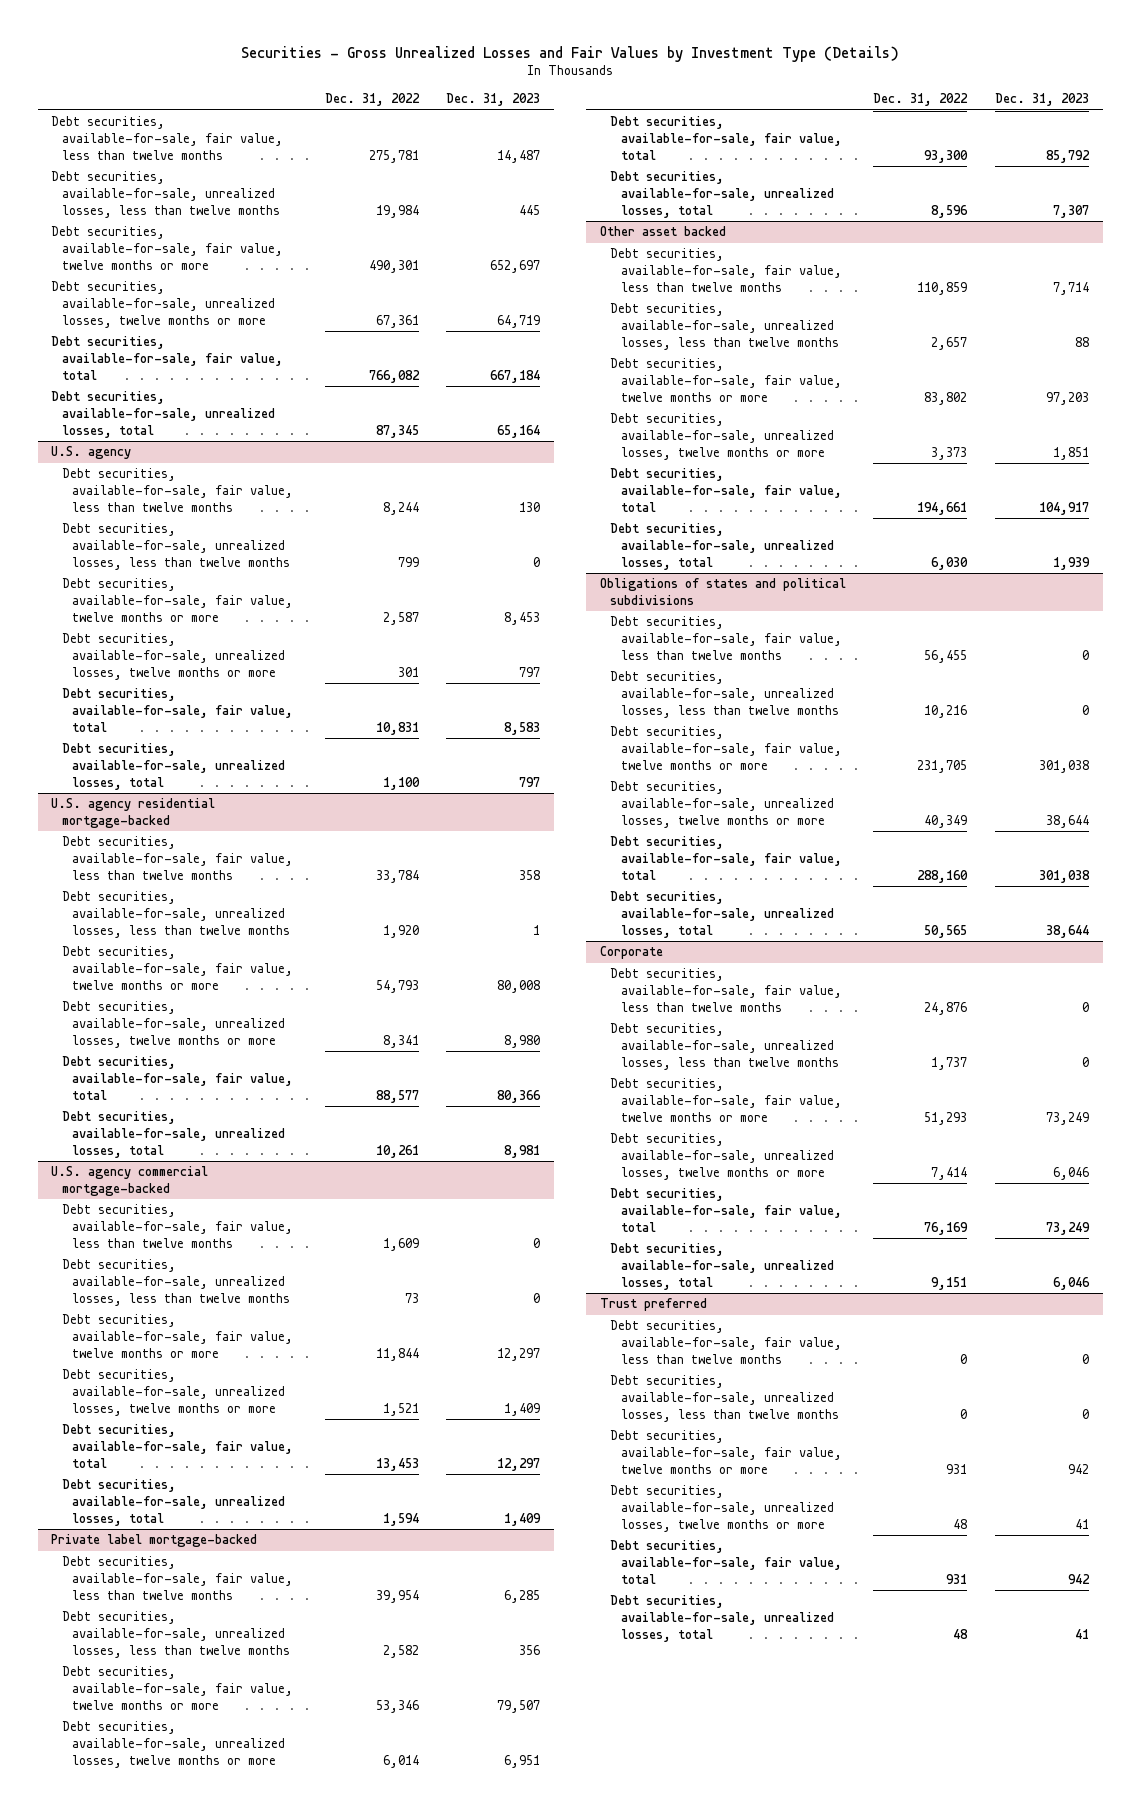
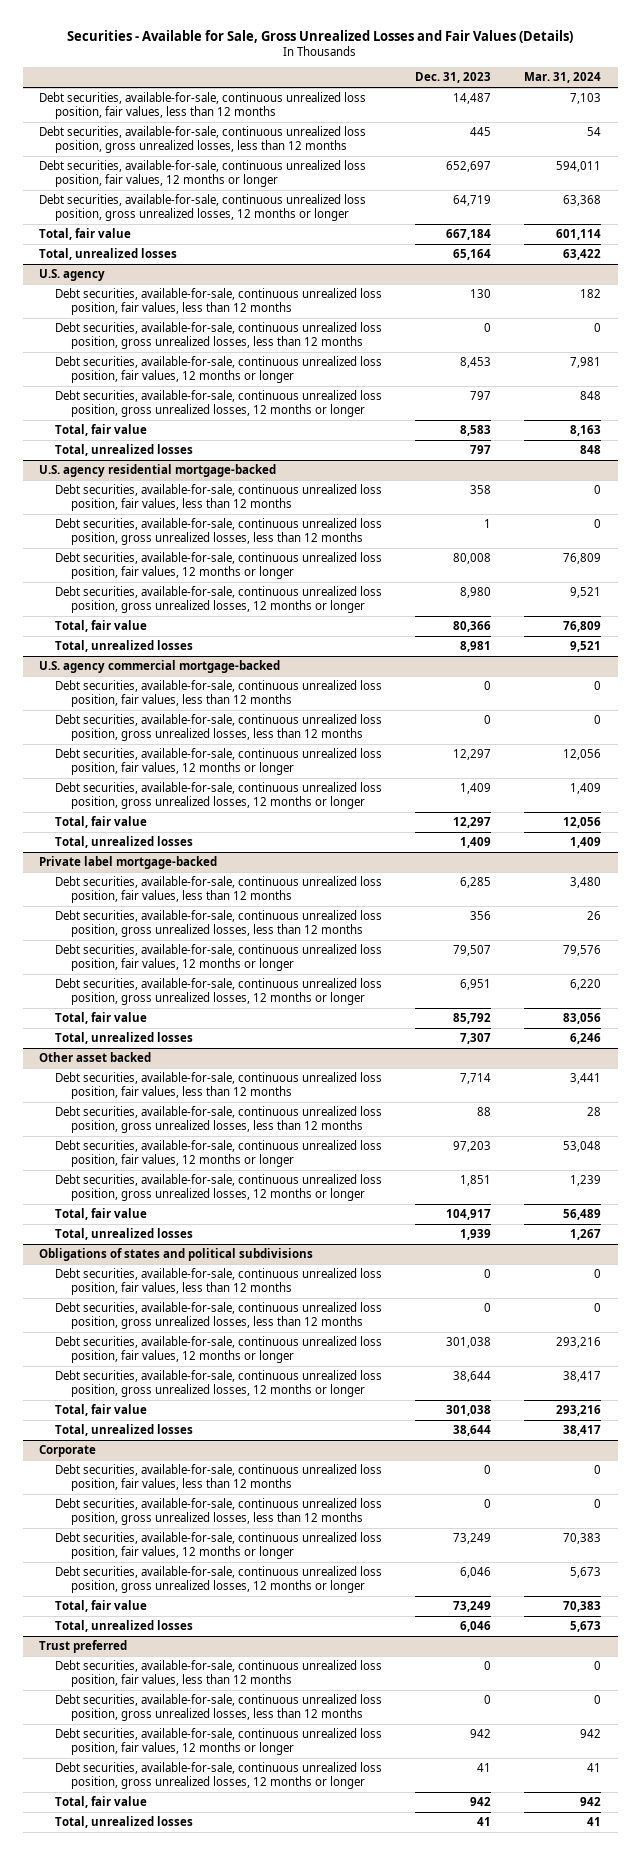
- Securities - Gross Unrealized Losses and Fair Values by Investment Type (Details)
+ Securities - Available for Sale, Gross Unrealized Losses and Fair Values (Details)
- | Dec. 31, 2022 | Dec. 31, 2023
+ | Dec. 31, 2023 | Mar. 31, 2024
- Debt securities, available-for-sale, fair value, less than twelve months | 275,781 | 14,487
- Debt securities, available-for-sale, unrealized losses, less than twelve months | 19,984 | 445
- Debt securities, available-for-sale, fair value, twelve months or more | 490,301 | 652,697
- Debt securities, available-for-sale, unrealized losses, twelve months or more | 67,361 | 64,719
- Debt securities, available-for-sale, fair value, total | 766,082 | 667,184
- Debt securities, available-for-sale, unrealized losses, total | 87,345 | 65,164
+ Debt securities, available-for-sale, continuous unrealized loss position, fair values, less than 12 months | 14,487 | 7,103
+ Debt securities, available-for-sale, continuous unrealized loss position, gross unrealized losses, less than 12 months | 445 | 54
+ Debt securities, available-for-sale, continuous unrealized loss position, fair values, 12 months or longer | 652,697 | 594,011
+ Debt securities, available-for-sale, continuous unrealized loss position, gross unrealized losses, 12 months or longer | 64,719 | 63,368
+ Total, fair value | 667,184 | 601,114
+ Total, unrealized losses | 65,164 | 63,422
@ U.S. agency
- Debt securities, available-for-sale, fair value, less than twelve months | 8,244 | 130
- Debt securities, available-for-sale, unrealized losses, less than twelve months | 799 | 0
- Debt securities, available-for-sale, fair value, twelve months or more | 2,587 | 8,453
- Debt securities, available-for-sale, unrealized losses, twelve months or more | 301 | 797
- Debt securities, available-for-sale, fair value, total | 10,831 | 8,583
- Debt securities, available-for-sale, unrealized losses, total | 1,100 | 797
+ Debt securities, available-for-sale, continuous unrealized loss position, fair values, less than 12 months | 130 | 182
+ Debt securities, available-for-sale, continuous unrealized loss position, gross unrealized losses, less than 12 months | 0 | 0
+ Debt securities, available-for-sale, continuous unrealized loss position, fair values, 12 months or longer | 8,453 | 7,981
+ Debt securities, available-for-sale, continuous unrealized loss position, gross unrealized losses, 12 months or longer | 797 | 848
+ Total, fair value | 8,583 | 8,163
+ Total, unrealized losses | 797 | 848
@ U.S. agency residential mortgage-backed
- Debt securities, available-for-sale, fair value, less than twelve months | 33,784 | 358
- Debt securities, available-for-sale, unrealized losses, less than twelve months | 1,920 | 1
- Debt securities, available-for-sale, fair value, twelve months or more | 54,793 | 80,008
- Debt securities, available-for-sale, unrealized losses, twelve months or more | 8,341 | 8,980
- Debt securities, available-for-sale, fair value, total | 88,577 | 80,366
- Debt securities, available-for-sale, unrealized losses, total | 10,261 | 8,981
+ Debt securities, available-for-sale, continuous unrealized loss position, fair values, less than 12 months | 358 | 0
+ Debt securities, available-for-sale, continuous unrealized loss position, gross unrealized losses, less than 12 months | 1 | 0
+ Debt securities, available-for-sale, continuous unrealized loss position, fair values, 12 months or longer | 80,008 | 76,809
+ Debt securities, available-for-sale, continuous unrealized loss position, gross unrealized losses, 12 months or longer | 8,980 | 9,521
+ Total, fair value | 80,366 | 76,809
+ Total, unrealized losses | 8,981 | 9,521
@ U.S. agency commercial mortgage-backed
- Debt securities, available-for-sale, fair value, less than twelve months | 1,609 | 0
- Debt securities, available-for-sale, unrealized losses, less than twelve months | 73 | 0
- Debt securities, available-for-sale, fair value, twelve months or more | 11,844 | 12,297
- Debt securities, available-for-sale, unrealized losses, twelve months or more | 1,521 | 1,409
- Debt securities, available-for-sale, fair value, total | 13,453 | 12,297
- Debt securities, available-for-sale, unrealized losses, total | 1,594 | 1,409
+ Debt securities, available-for-sale, continuous unrealized loss position, fair values, less than 12 months | 0 | 0
+ Debt securities, available-for-sale, continuous unrealized loss position, gross unrealized losses, less than 12 months | 0 | 0
+ Debt securities, available-for-sale, continuous unrealized loss position, fair values, 12 months or longer | 12,297 | 12,056
+ Debt securities, available-for-sale, continuous unrealized loss position, gross unrealized losses, 12 months or longer | 1,409 | 1,409
+ Total, fair value | 12,297 | 12,056
+ Total, unrealized losses | 1,409 | 1,409
@ Private label mortgage-backed
- Debt securities, available-for-sale, fair value, less than twelve months | 39,954 | 6,285
- Debt securities, available-for-sale, unrealized losses, less than twelve months | 2,582 | 356
- Debt securities, available-for-sale, fair value, twelve months or more | 53,346 | 79,507
- Debt securities, available-for-sale, unrealized losses, twelve months or more | 6,014 | 6,951
- Debt securities, available-for-sale, fair value, total | 93,300 | 85,792
- Debt securities, available-for-sale, unrealized losses, total | 8,596 | 7,307
+ Debt securities, available-for-sale, continuous unrealized loss position, fair values, less than 12 months | 6,285 | 3,480
+ Debt securities, available-for-sale, continuous unrealized loss position, gross unrealized losses, less than 12 months | 356 | 26
+ Debt securities, available-for-sale, continuous unrealized loss position, fair values, 12 months or longer | 79,507 | 79,576
+ Debt securities, available-for-sale, continuous unrealized loss position, gross unrealized losses, 12 months or longer | 6,951 | 6,220
+ Total, fair value | 85,792 | 83,056
+ Total, unrealized losses | 7,307 | 6,246
@ Other asset backed
- Debt securities, available-for-sale, fair value, less than twelve months | 110,859 | 7,714
- Debt securities, available-for-sale, unrealized losses, less than twelve months | 2,657 | 88
- Debt securities, available-for-sale, fair value, twelve months or more | 83,802 | 97,203
- Debt securities, available-for-sale, unrealized losses, twelve months or more | 3,373 | 1,851
- Debt securities, available-for-sale, fair value, total | 194,661 | 104,917
- Debt securities, available-for-sale, unrealized losses, total | 6,030 | 1,939
+ Debt securities, available-for-sale, continuous unrealized loss position, fair values, less than 12 months | 7,714 | 3,441
+ Debt securities, available-for-sale, continuous unrealized loss position, gross unrealized losses, less than 12 months | 88 | 28
+ Debt securities, available-for-sale, continuous unrealized loss position, fair values, 12 months or longer | 97,203 | 53,048
+ Debt securities, available-for-sale, continuous unrealized loss position, gross unrealized losses, 12 months or longer | 1,851 | 1,239
+ Total, fair value | 104,917 | 56,489
+ Total, unrealized losses | 1,939 | 1,267
@ Obligations of states and political subdivisions
- Debt securities, available-for-sale, fair value, less than twelve months | 56,455 | 0
- Debt securities, available-for-sale, unrealized losses, less than twelve months | 10,216 | 0
- Debt securities, available-for-sale, fair value, twelve months or more | 231,705 | 301,038
- Debt securities, available-for-sale, unrealized losses, twelve months or more | 40,349 | 38,644
- Debt securities, available-for-sale, fair value, total | 288,160 | 301,038
- Debt securities, available-for-sale, unrealized losses, total | 50,565 | 38,644
+ Debt securities, available-for-sale, continuous unrealized loss position, fair values, less than 12 months | 0 | 0
+ Debt securities, available-for-sale, continuous unrealized loss position, gross unrealized losses, less than 12 months | 0 | 0
+ Debt securities, available-for-sale, continuous unrealized loss position, fair values, 12 months or longer | 301,038 | 293,216
+ Debt securities, available-for-sale, continuous unrealized loss position, gross unrealized losses, 12 months or longer | 38,644 | 38,417
+ Total, fair value | 301,038 | 293,216
+ Total, unrealized losses | 38,644 | 38,417
@ Corporate
- Debt securities, available-for-sale, fair value, less than twelve months | 24,876 | 0
- Debt securities, available-for-sale, unrealized losses, less than twelve months | 1,737 | 0
- Debt securities, available-for-sale, fair value, twelve months or more | 51,293 | 73,249
- Debt securities, available-for-sale, unrealized losses, twelve months or more | 7,414 | 6,046
- Debt securities, available-for-sale, fair value, total | 76,169 | 73,249
- Debt securities, available-for-sale, unrealized losses, total | 9,151 | 6,046
+ Debt securities, available-for-sale, continuous unrealized loss position, fair values, less than 12 months | 0 | 0
+ Debt securities, available-for-sale, continuous unrealized loss position, gross unrealized losses, less than 12 months | 0 | 0
+ Debt securities, available-for-sale, continuous unrealized loss position, fair values, 12 months or longer | 73,249 | 70,383
+ Debt securities, available-for-sale, continuous unrealized loss position, gross unrealized losses, 12 months or longer | 6,046 | 5,673
+ Total, fair value | 73,249 | 70,383
+ Total, unrealized losses | 6,046 | 5,673
@ Trust preferred
- Debt securities, available-for-sale, fair value, less than twelve months | 0 | 0
- Debt securities, available-for-sale, unrealized losses, less than twelve months | 0 | 0
- Debt securities, available-for-sale, fair value, twelve months or more | 931 | 942
- Debt securities, available-for-sale, unrealized losses, twelve months or more | 48 | 41
- Debt securities, available-for-sale, fair value, total | 931 | 942
- Debt securities, available-for-sale, unrealized losses, total | 48 | 41
+ Debt securities, available-for-sale, continuous unrealized loss position, fair values, less than 12 months | 0 | 0
+ Debt securities, available-for-sale, continuous unrealized loss position, gross unrealized losses, less than 12 months | 0 | 0
+ Debt securities, available-for-sale, continuous unrealized loss position, fair values, 12 months or longer | 942 | 942
+ Debt securities, available-for-sale, continuous unrealized loss position, gross unrealized losses, 12 months or longer | 41 | 41
+ Total, fair value | 942 | 942
+ Total, unrealized losses | 41 | 41

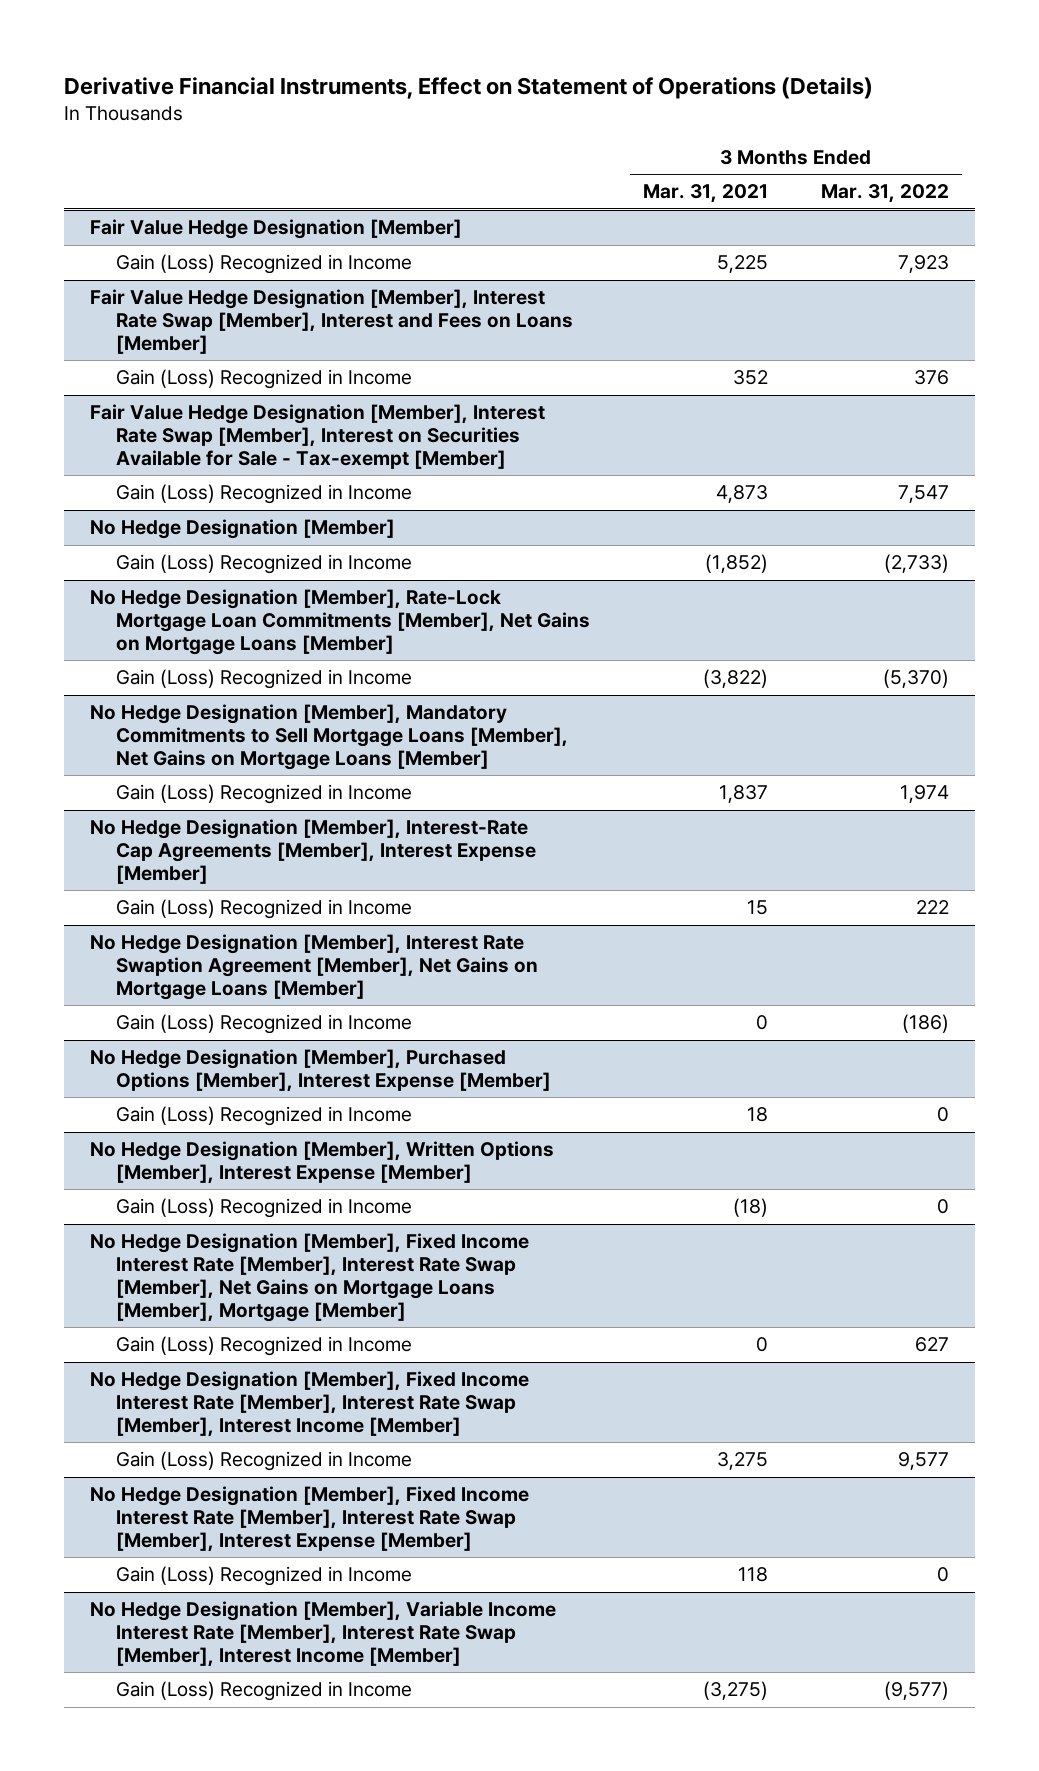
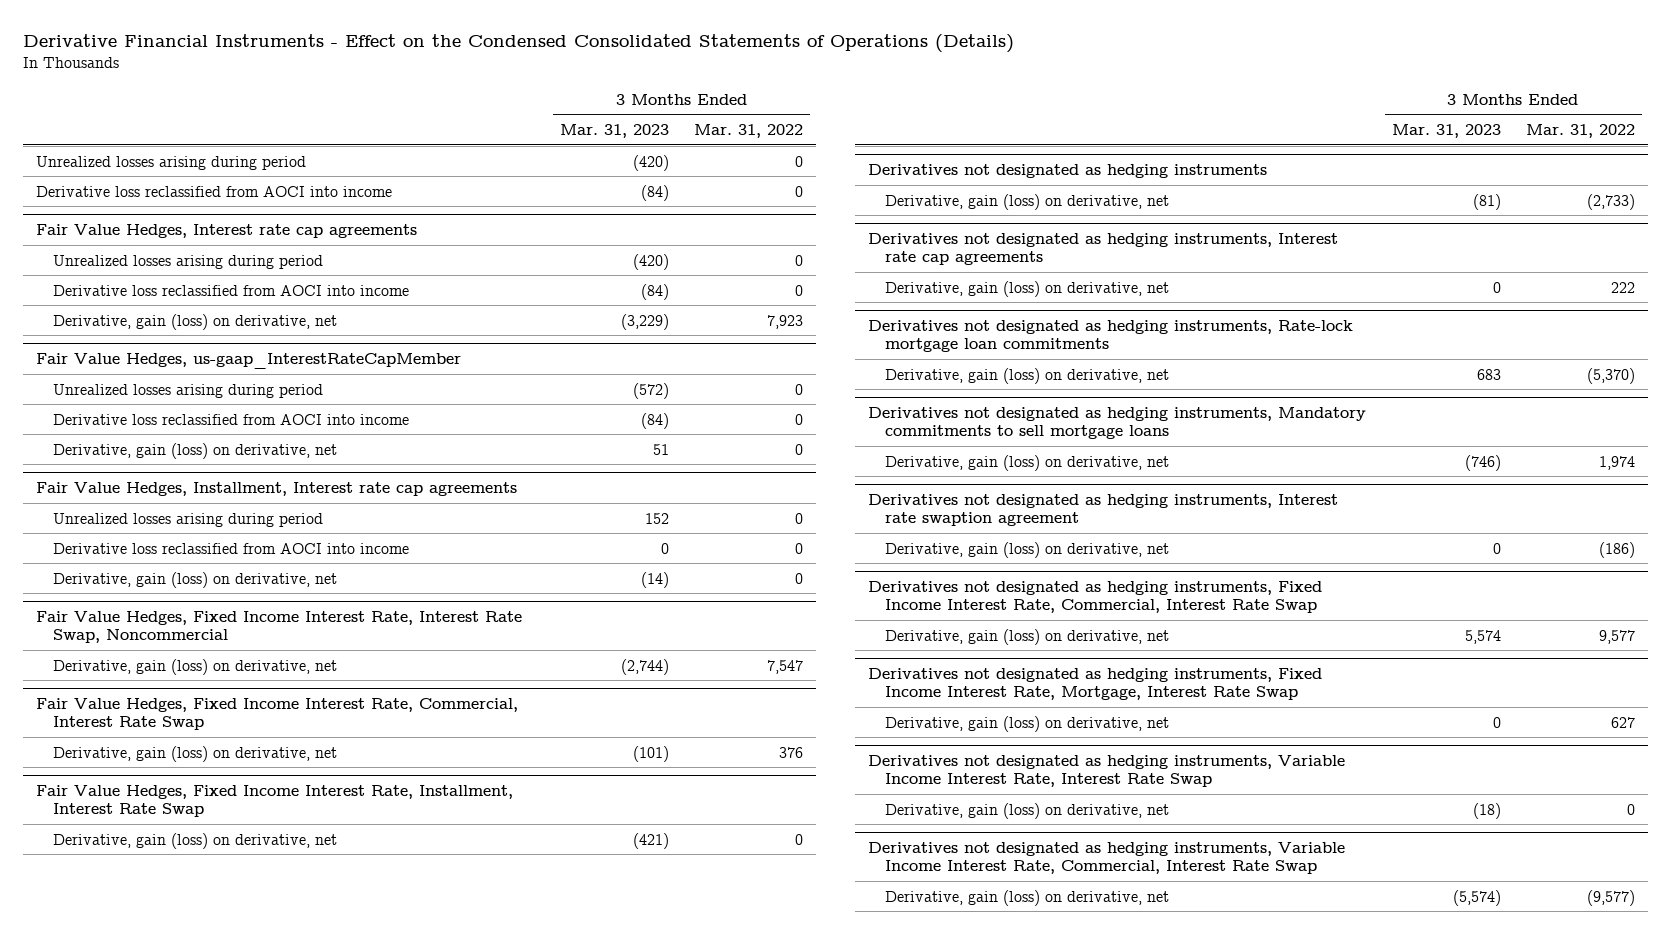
- Derivative Financial Instruments, Effect on Statement of Operations (Details)
+ Derivative Financial Instruments - Effect on the Condensed Consolidated Statements of Operations (Details)
- | 3 Months Ended Mar. 31, 2021 | 3 Months Ended Mar. 31, 2022
+ | 3 Months Ended Mar. 31, 2023 | 3 Months Ended Mar. 31, 2022
- Fair Value Hedge Designation [Member]
- Gain (Loss) Recognized in Income | 5,225 | 7,923
- Fair Value Hedge Designation [Member], Interest Rate Swap [Member], Interest and Fees on Loans [Member]
- Gain (Loss) Recognized in Income | 352 | 376
- Fair Value Hedge Designation [Member], Interest Rate Swap [Member], Interest on Securities Available for Sale - Tax-exempt [Member]
- Gain (Loss) Recognized in Income | 4,873 | 7,547
- No Hedge Designation [Member]
- Gain (Loss) Recognized in Income | (1,852) | (2,733)
- No Hedge Designation [Member], Rate-Lock Mortgage Loan Commitments [Member], Net Gains on Mortgage Loans [Member]
- Gain (Loss) Recognized in Income | (3,822) | (5,370)
- No Hedge Designation [Member], Mandatory Commitments to Sell Mortgage Loans [Member], Net Gains on Mortgage Loans [Member]
- Gain (Loss) Recognized in Income | 1,837 | 1,974
- No Hedge Designation [Member], Interest-Rate Cap Agreements [Member], Interest Expense [Member]
- Gain (Loss) Recognized in Income | 15 | 222
- No Hedge Designation [Member], Interest Rate Swaption Agreement [Member], Net Gains on Mortgage Loans [Member]
- Gain (Loss) Recognized in Income | 0 | (186)
- No Hedge Designation [Member], Purchased Options [Member], Interest Expense [Member]
- Gain (Loss) Recognized in Income | 18 | 0
- No Hedge Designation [Member], Written Options [Member], Interest Expense [Member]
- Gain (Loss) Recognized in Income | (18) | 0
- No Hedge Designation [Member], Fixed Income Interest Rate [Member], Interest Rate Swap [Member], Net Gains on Mortgage Loans [Member], Mortgage [Member]
- Gain (Loss) Recognized in Income | 0 | 627
- No Hedge Designation [Member], Fixed Income Interest Rate [Member], Interest Rate Swap [Member], Interest Income [Member]
- Gain (Loss) Recognized in Income | 3,275 | 9,577
- No Hedge Designation [Member], Fixed Income Interest Rate [Member], Interest Rate Swap [Member], Interest Expense [Member]
- Gain (Loss) Recognized in Income | 118 | 0
- No Hedge Designation [Member], Variable Income Interest Rate [Member], Interest Rate Swap [Member], Interest Income [Member]
- Gain (Loss) Recognized in Income | (3,275) | (9,577)
+ Unrealized losses arising during period | (420) | 0
+ Derivative loss reclassified from AOCI into income | (84) | 0
+ Fair Value Hedges, Interest rate cap agreements
+ Unrealized losses arising during period | (420) | 0
+ Derivative loss reclassified from AOCI into income | (84) | 0
+ Derivative, gain (loss) on derivative, net | (3,229) | 7,923
+ Fair Value Hedges, us-gaap_InterestRateCapMember
+ Unrealized losses arising during period | (572) | 0
+ Derivative loss reclassified from AOCI into income | (84) | 0
+ Derivative, gain (loss) on derivative, net | 51 | 0
+ Fair Value Hedges, Installment, Interest rate cap agreements
+ Unrealized losses arising during period | 152 | 0
+ Derivative loss reclassified from AOCI into income | 0 | 0
+ Derivative, gain (loss) on derivative, net | (14) | 0
+ Fair Value Hedges, Fixed Income Interest Rate, Interest Rate Swap, Noncommercial
+ Derivative, gain (loss) on derivative, net | (2,744) | 7,547
+ Fair Value Hedges, Fixed Income Interest Rate, Commercial, Interest Rate Swap
+ Derivative, gain (loss) on derivative, net | (101) | 376
+ Fair Value Hedges, Fixed Income Interest Rate, Installment, Interest Rate Swap
+ Derivative, gain (loss) on derivative, net | (421) | 0
+ Derivatives not designated as hedging instruments
+ Derivative, gain (loss) on derivative, net | (81) | (2,733)
+ Derivatives not designated as hedging instruments, Interest rate cap agreements
+ Derivative, gain (loss) on derivative, net | 0 | 222
+ Derivatives not designated as hedging instruments, Rate-lock mortgage loan commitments
+ Derivative, gain (loss) on derivative, net | 683 | (5,370)
+ Derivatives not designated as hedging instruments, Mandatory commitments to sell mortgage loans
+ Derivative, gain (loss) on derivative, net | (746) | 1,974
+ Derivatives not designated as hedging instruments, Interest rate swaption agreement
+ Derivative, gain (loss) on derivative, net | 0 | (186)
+ Derivatives not designated as hedging instruments, Fixed Income Interest Rate, Commercial, Interest Rate Swap
+ Derivative, gain (loss) on derivative, net | 5,574 | 9,577
+ Derivatives not designated as hedging instruments, Fixed Income Interest Rate, Mortgage, Interest Rate Swap
+ Derivative, gain (loss) on derivative, net | 0 | 627
+ Derivatives not designated as hedging instruments, Variable Income Interest Rate, Interest Rate Swap
+ Derivative, gain (loss) on derivative, net | (18) | 0
+ Derivatives not designated as hedging instruments, Variable Income Interest Rate, Commercial, Interest Rate Swap
+ Derivative, gain (loss) on derivative, net | (5,574) | (9,577)

